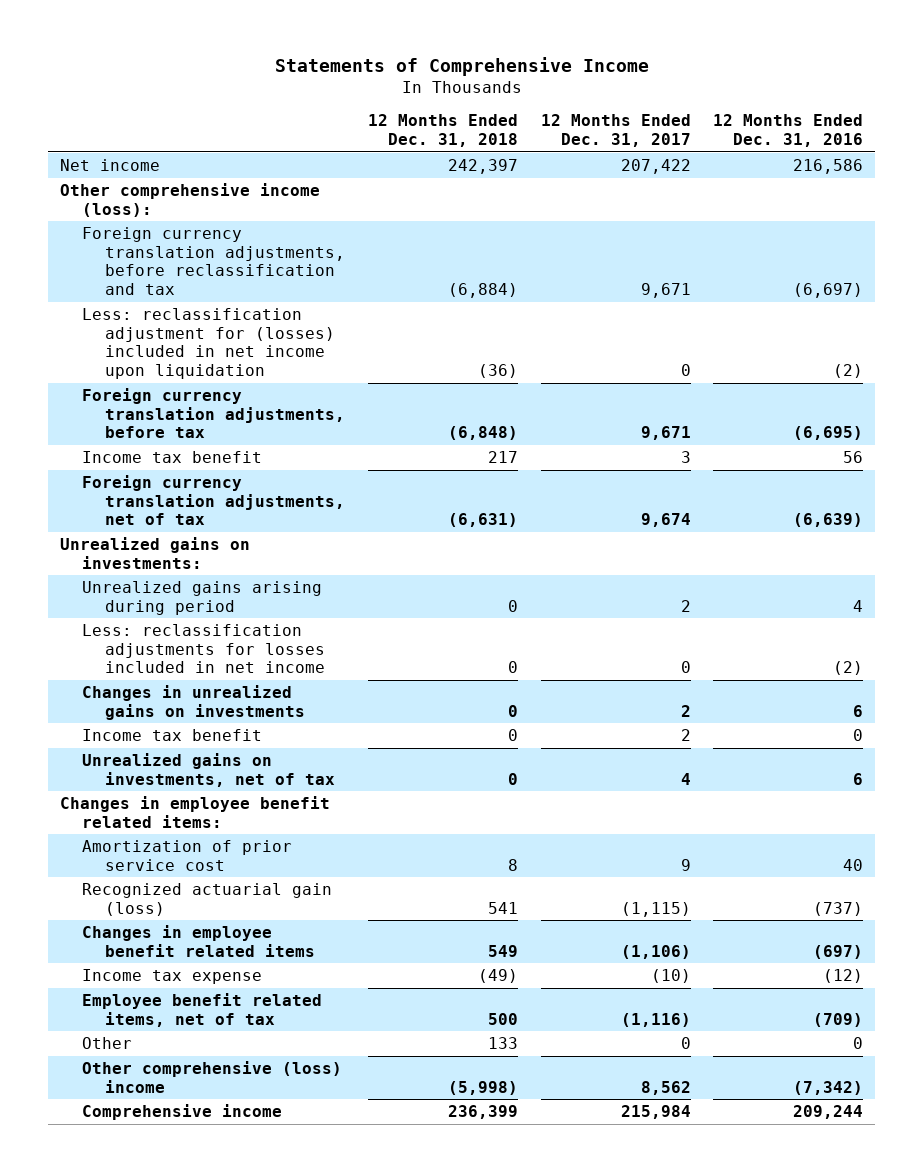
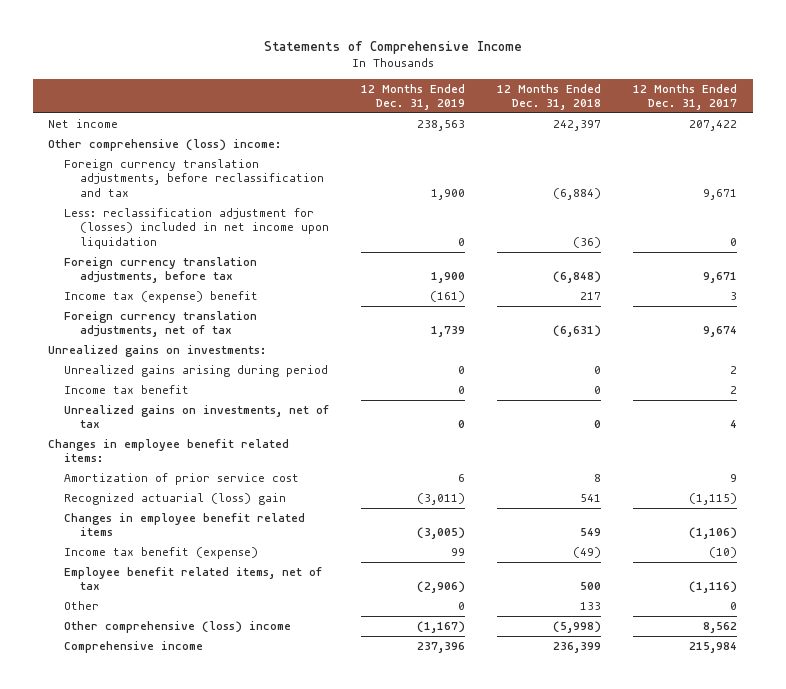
- | 12 Months Ended Dec. 31, 2018 | 12 Months Ended Dec. 31, 2017 | 12 Months Ended Dec. 31, 2016
+ | 12 Months Ended Dec. 31, 2019 | 12 Months Ended Dec. 31, 2018 | 12 Months Ended Dec. 31, 2017
- Other comprehensive income (loss):
+ Other comprehensive (loss) income:
- Income tax benefit | 217 | 3 | 56
+ Income tax (expense) benefit | (161) | 217 | 3
- Less: reclassification adjustments for losses included in net income | 0 | 0 | (2)
- Changes in unrealized gains on investments | 0 | 2 | 6
- Recognized actuarial gain (loss) | 541 | (1,115) | (737)
+ Recognized actuarial (loss) gain | (3,011) | 541 | (1,115)
- Income tax expense | (49) | (10) | (12)
+ Income tax benefit (expense) | 99 | (49) | (10)

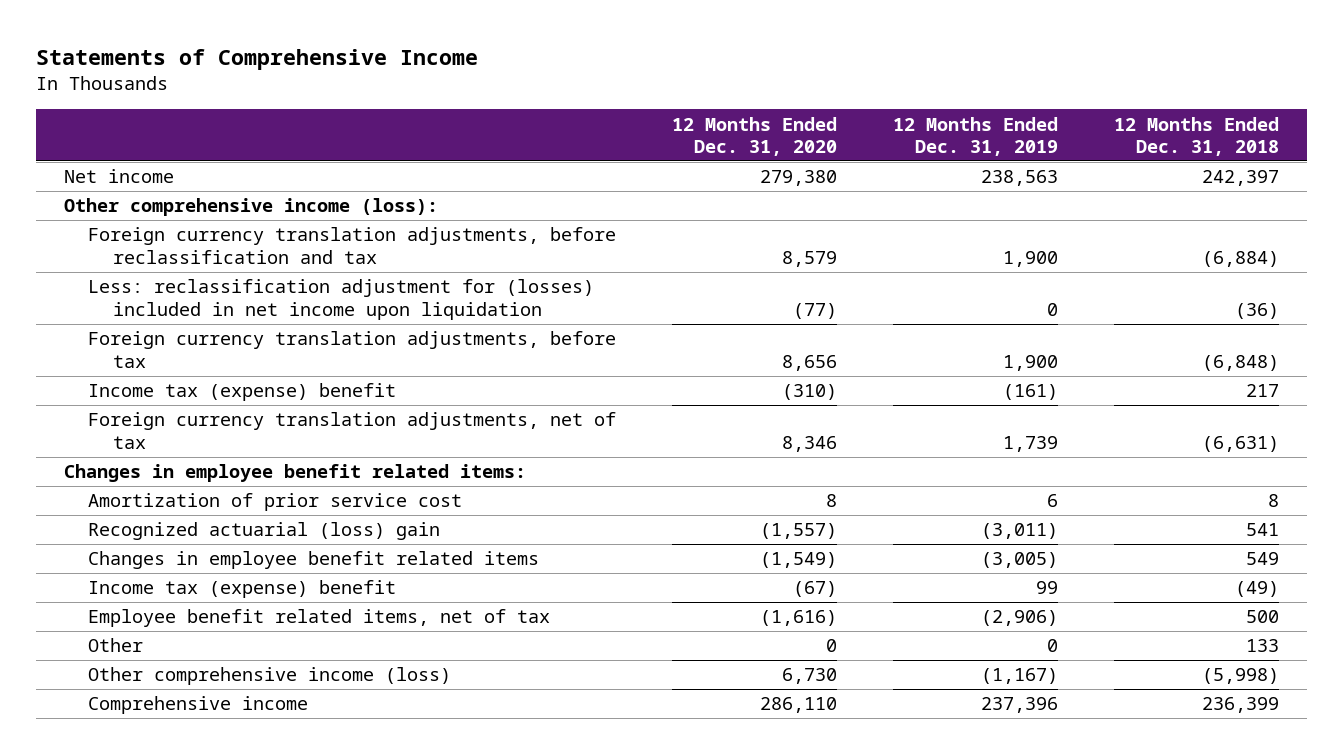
- | 12 Months Ended Dec. 31, 2019 | 12 Months Ended Dec. 31, 2018 | 12 Months Ended Dec. 31, 2017
+ | 12 Months Ended Dec. 31, 2020 | 12 Months Ended Dec. 31, 2019 | 12 Months Ended Dec. 31, 2018
- Other comprehensive (loss) income:
+ Other comprehensive income (loss):
- Unrealized gains on investments:
- Unrealized gains arising during period | 0 | 0 | 2
- Income tax benefit | 0 | 0 | 2
- Unrealized gains on investments, net of tax | 0 | 0 | 4
- Income tax benefit (expense) | 99 | (49) | (10)
+ Income tax (expense) benefit | (67) | 99 | (49)
- Other comprehensive (loss) income | (1,167) | (5,998) | 8,562
+ Other comprehensive income (loss) | 6,730 | (1,167) | (5,998)

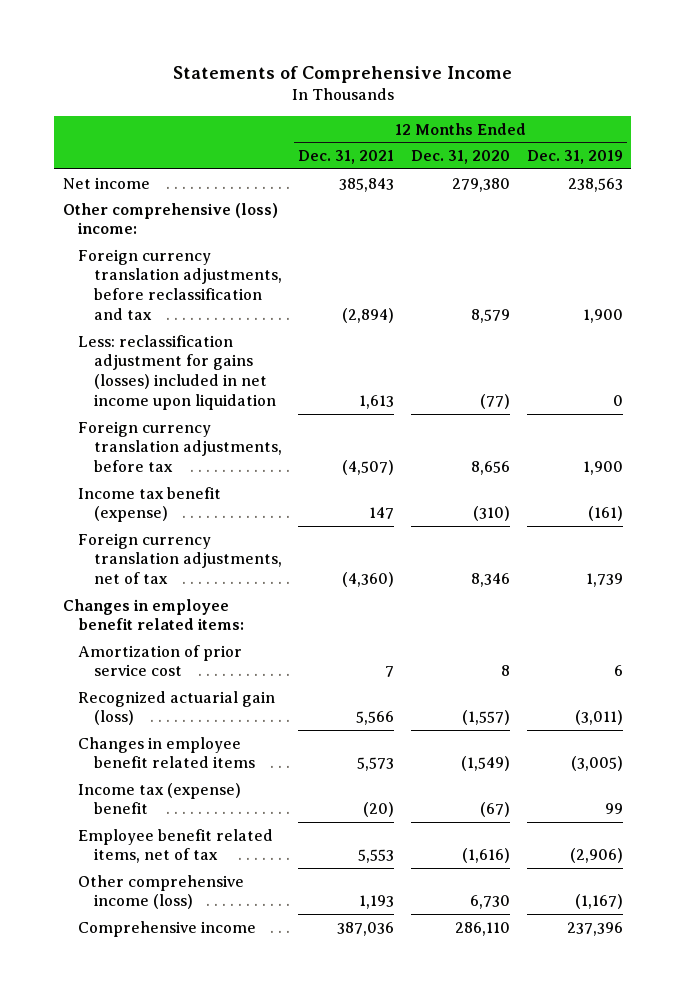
- | 12 Months Ended Dec. 31, 2020 | 12 Months Ended Dec. 31, 2019 | 12 Months Ended Dec. 31, 2018
+ | 12 Months Ended Dec. 31, 2021 | 12 Months Ended Dec. 31, 2020 | 12 Months Ended Dec. 31, 2019
- Other comprehensive income (loss):
+ Other comprehensive (loss) income:
- Less: reclassification adjustment for (losses) included in net income upon liquidation | (77) | 0 | (36)
+ Less: reclassification adjustment for gains (losses) included in net income upon liquidation | 1,613 | (77) | 0
- Income tax (expense) benefit | (310) | (161) | 217
+ Income tax benefit (expense) | 147 | (310) | (161)
- Recognized actuarial (loss) gain | (1,557) | (3,011) | 541
+ Recognized actuarial gain (loss) | 5,566 | (1,557) | (3,011)
- Other | 0 | 0 | 133

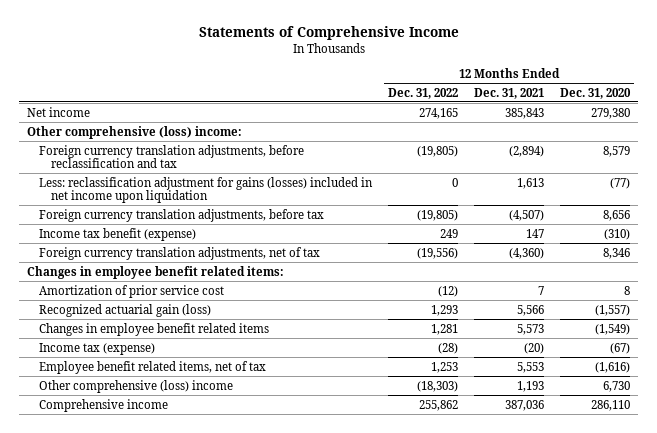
- | 12 Months Ended Dec. 31, 2021 | 12 Months Ended Dec. 31, 2020 | 12 Months Ended Dec. 31, 2019
+ | 12 Months Ended Dec. 31, 2022 | 12 Months Ended Dec. 31, 2021 | 12 Months Ended Dec. 31, 2020
- Income tax (expense) benefit | (20) | (67) | 99
+ Income tax (expense) | (28) | (20) | (67)
- Other comprehensive income (loss) | 1,193 | 6,730 | (1,167)
+ Other comprehensive (loss) income | (18,303) | 1,193 | 6,730

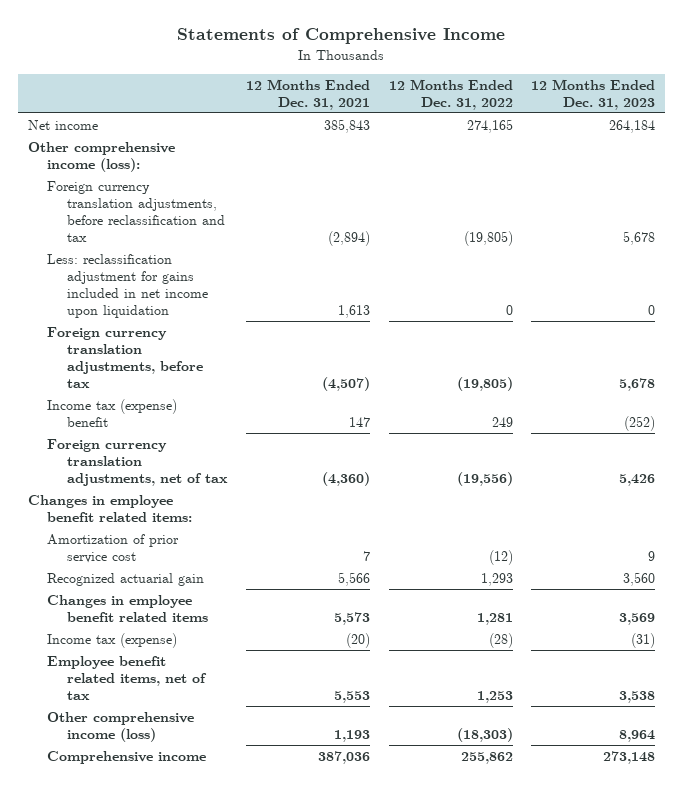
- | 12 Months Ended Dec. 31, 2022 | 12 Months Ended Dec. 31, 2021 | 12 Months Ended Dec. 31, 2020
+ | 12 Months Ended Dec. 31, 2021 | 12 Months Ended Dec. 31, 2022 | 12 Months Ended Dec. 31, 2023
- Other comprehensive (loss) income:
+ Other comprehensive income (loss):
- Less: reclassification adjustment for gains (losses) included in net income upon liquidation | 0 | 1,613 | (77)
+ Less: reclassification adjustment for gains included in net income upon liquidation | 1,613 | 0 | 0
- Income tax benefit (expense) | 249 | 147 | (310)
+ Income tax (expense) benefit | 147 | 249 | (252)
- Recognized actuarial gain (loss) | 1,293 | 5,566 | (1,557)
+ Recognized actuarial gain | 5,566 | 1,293 | 3,560
- Other comprehensive (loss) income | (18,303) | 1,193 | 6,730
+ Other comprehensive income (loss) | 1,193 | (18,303) | 8,964

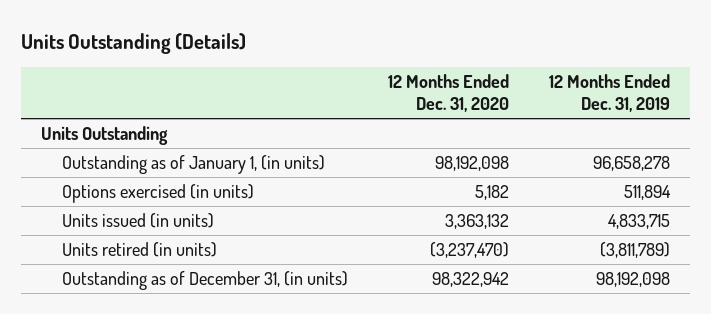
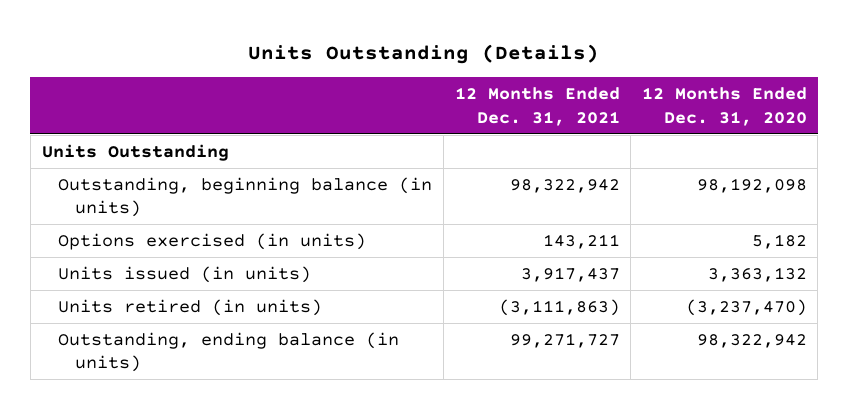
- | 12 Months Ended Dec. 31, 2020 | 12 Months Ended Dec. 31, 2019
+ | 12 Months Ended Dec. 31, 2021 | 12 Months Ended Dec. 31, 2020
- Outstanding as of January 1, (in units) | 98,192,098 | 96,658,278
+ Outstanding, beginning balance (in units) | 98,322,942 | 98,192,098
- Outstanding as of December 31, (in units) | 98,322,942 | 98,192,098
+ Outstanding, ending balance (in units) | 99,271,727 | 98,322,942

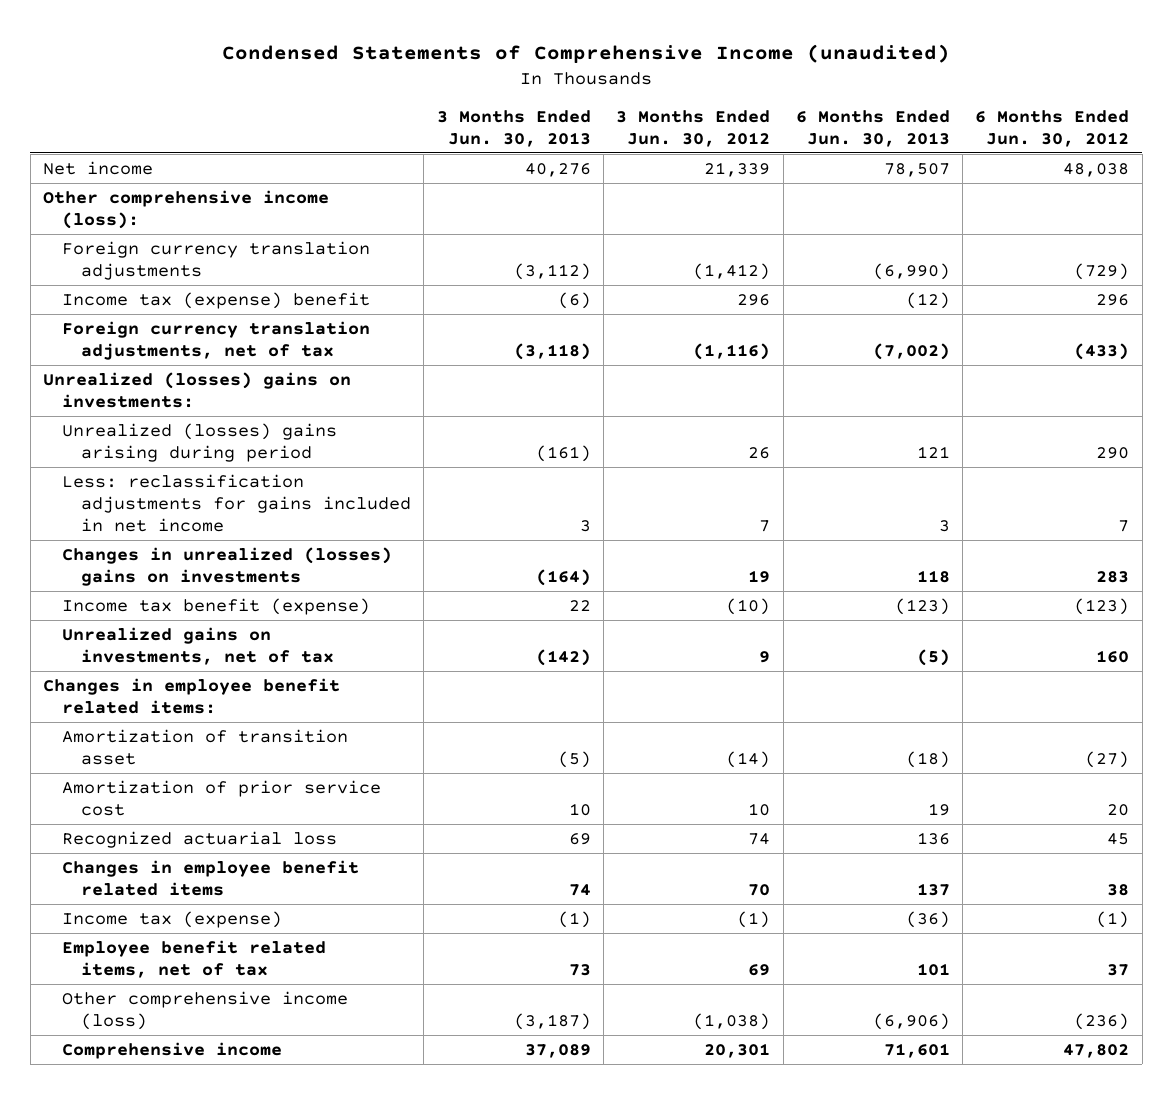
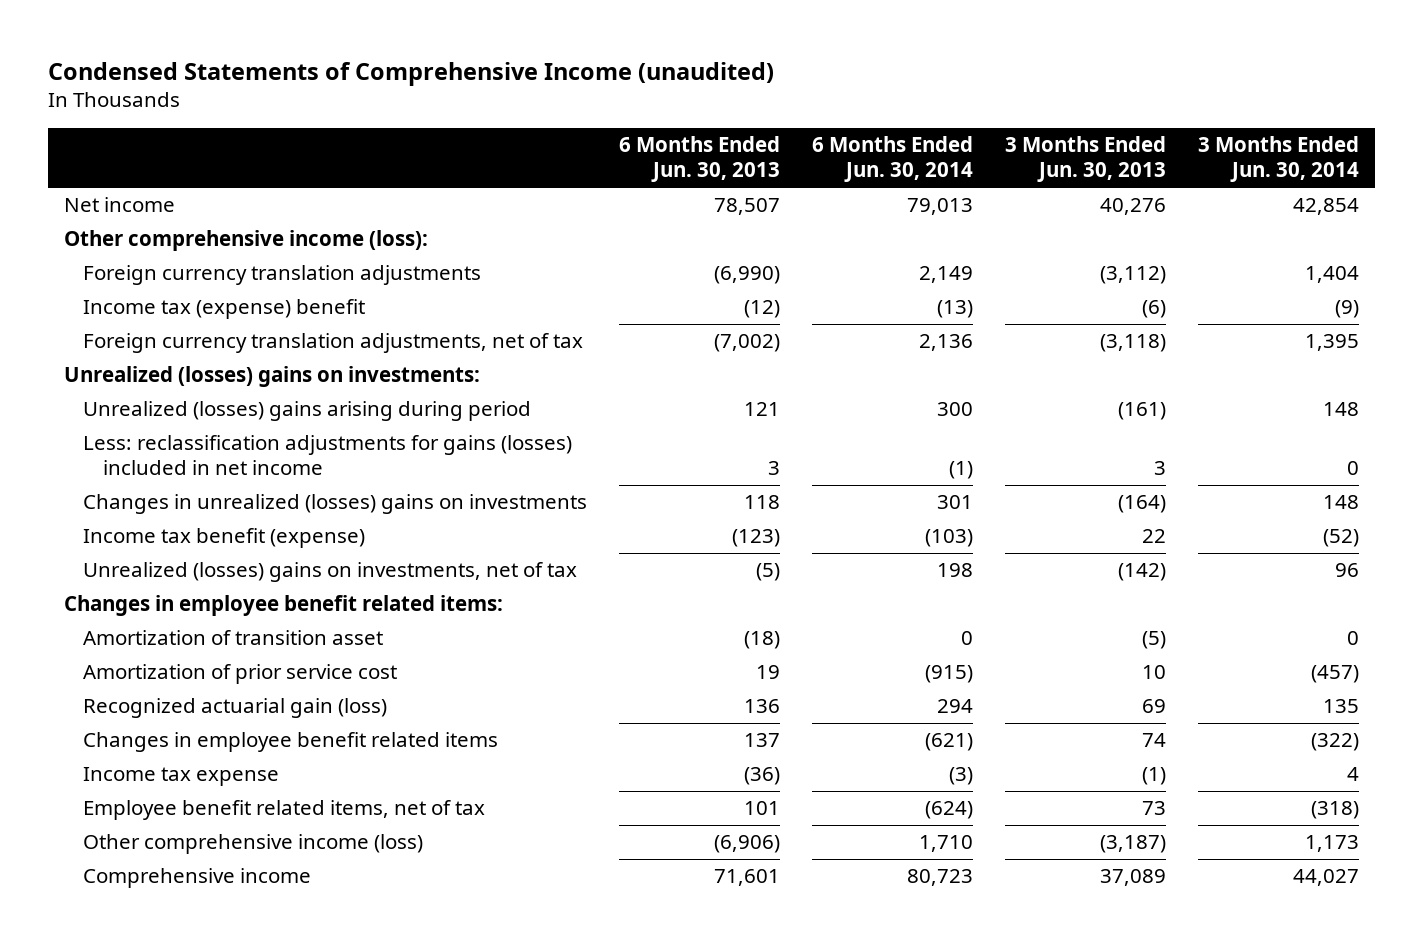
- | 3 Months Ended Jun. 30, 2013 | 3 Months Ended Jun. 30, 2012 | 6 Months Ended Jun. 30, 2013 | 6 Months Ended Jun. 30, 2012
+ | 6 Months Ended Jun. 30, 2013 | 6 Months Ended Jun. 30, 2014 | 3 Months Ended Jun. 30, 2013 | 3 Months Ended Jun. 30, 2014
- Less: reclassification adjustments for gains included in net income | 3 | 7 | 3 | 7
+ Less: reclassification adjustments for gains (losses) included in net income | 3 | (1) | 3 | 0
- Unrealized gains on investments, net of tax | (142) | 9 | (5) | 160
+ Unrealized (losses) gains on investments, net of tax | (5) | 198 | (142) | 96
- Recognized actuarial loss | 69 | 74 | 136 | 45
+ Recognized actuarial gain (loss) | 136 | 294 | 69 | 135
- Income tax (expense) | (1) | (1) | (36) | (1)
+ Income tax expense | (36) | (3) | (1) | 4

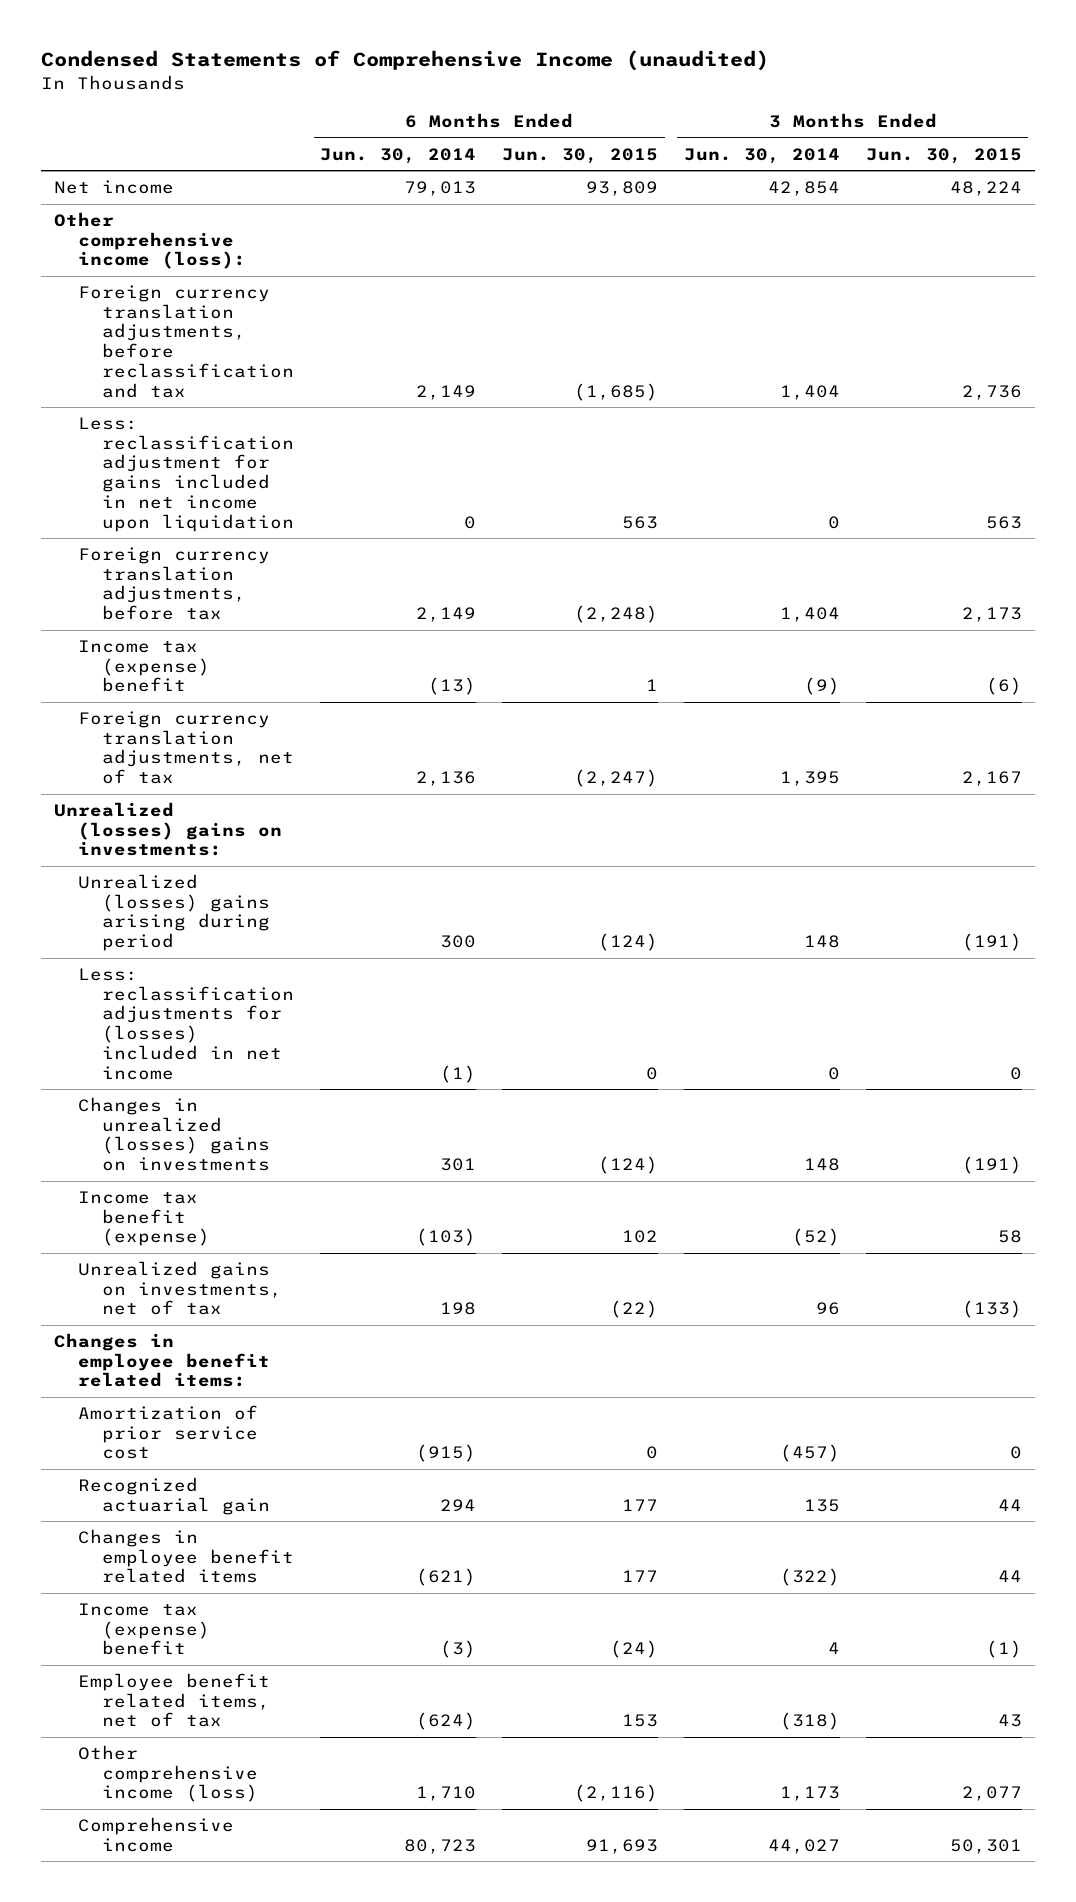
- | 6 Months Ended Jun. 30, 2013 | 6 Months Ended Jun. 30, 2014 | 3 Months Ended Jun. 30, 2013 | 3 Months Ended Jun. 30, 2014
+ | 6 Months Ended Jun. 30, 2014 | 6 Months Ended Jun. 30, 2015 | 3 Months Ended Jun. 30, 2014 | 3 Months Ended Jun. 30, 2015
- Foreign currency translation adjustments | (6,990) | 2,149 | (3,112) | 1,404
+ Foreign currency translation adjustments, before reclassification and tax | 2,149 | (1,685) | 1,404 | 2,736
+ Less: reclassification adjustment for gains included in net income upon liquidation | 0 | 563 | 0 | 563
+ Foreign currency translation adjustments, before tax | 2,149 | (2,248) | 1,404 | 2,173
- Less: reclassification adjustments for gains (losses) included in net income | 3 | (1) | 3 | 0
+ Less: reclassification adjustments for (losses) included in net income | (1) | 0 | 0 | 0
- Unrealized (losses) gains on investments, net of tax | (5) | 198 | (142) | 96
+ Unrealized gains on investments, net of tax | 198 | (22) | 96 | (133)
- Amortization of transition asset | (18) | 0 | (5) | 0
- Recognized actuarial gain (loss) | 136 | 294 | 69 | 135
+ Recognized actuarial gain | 294 | 177 | 135 | 44
- Income tax expense | (36) | (3) | (1) | 4
+ Income tax (expense) benefit | (3) | (24) | 4 | (1)

